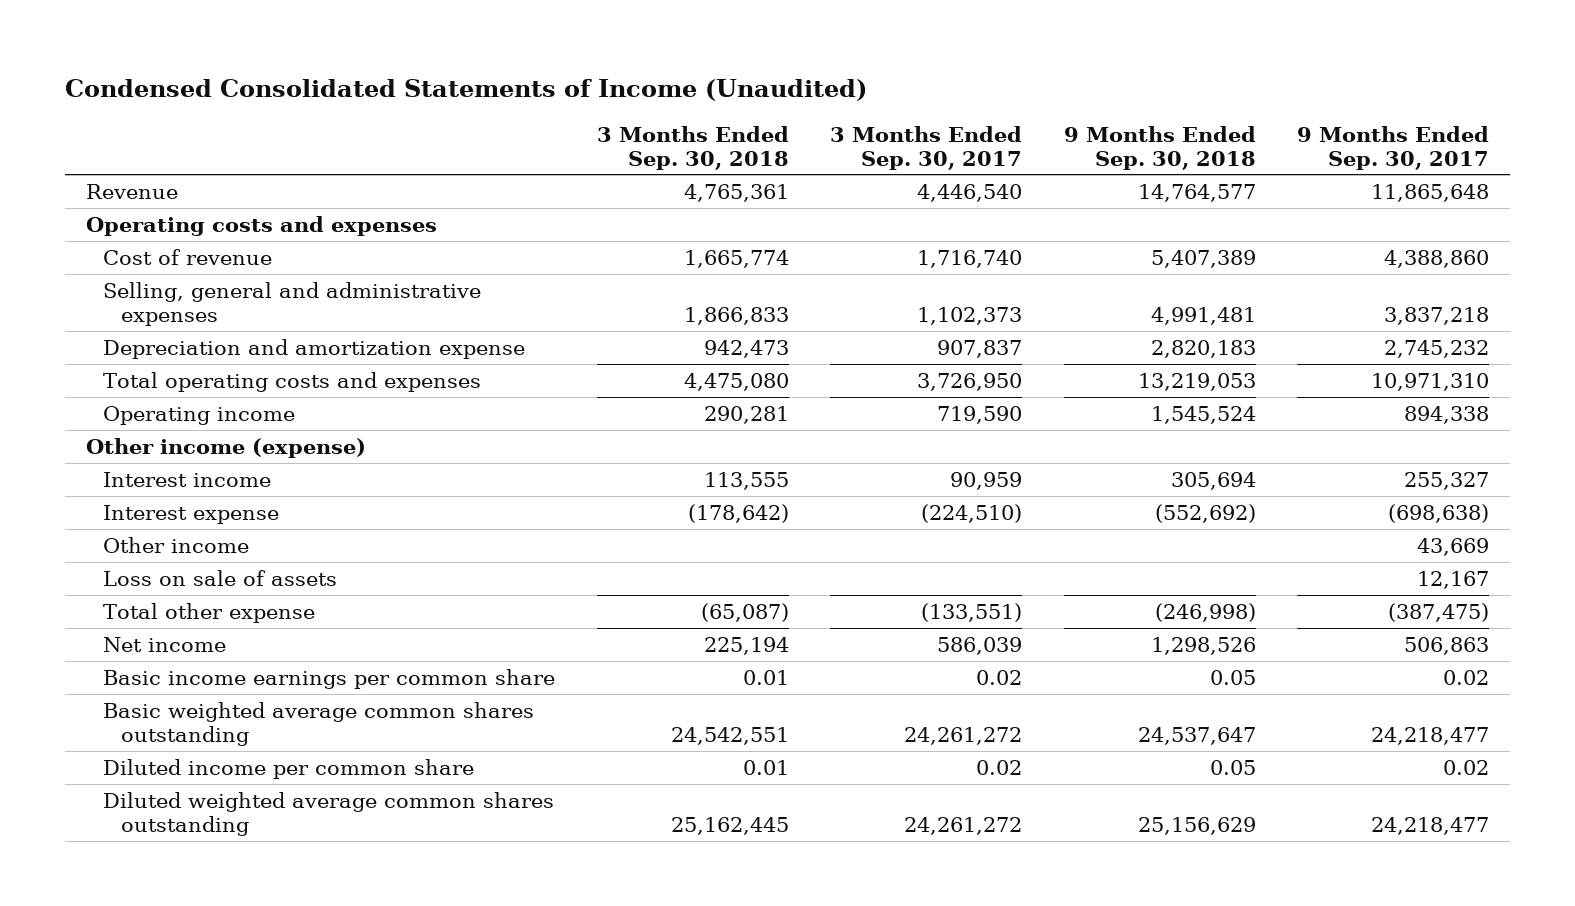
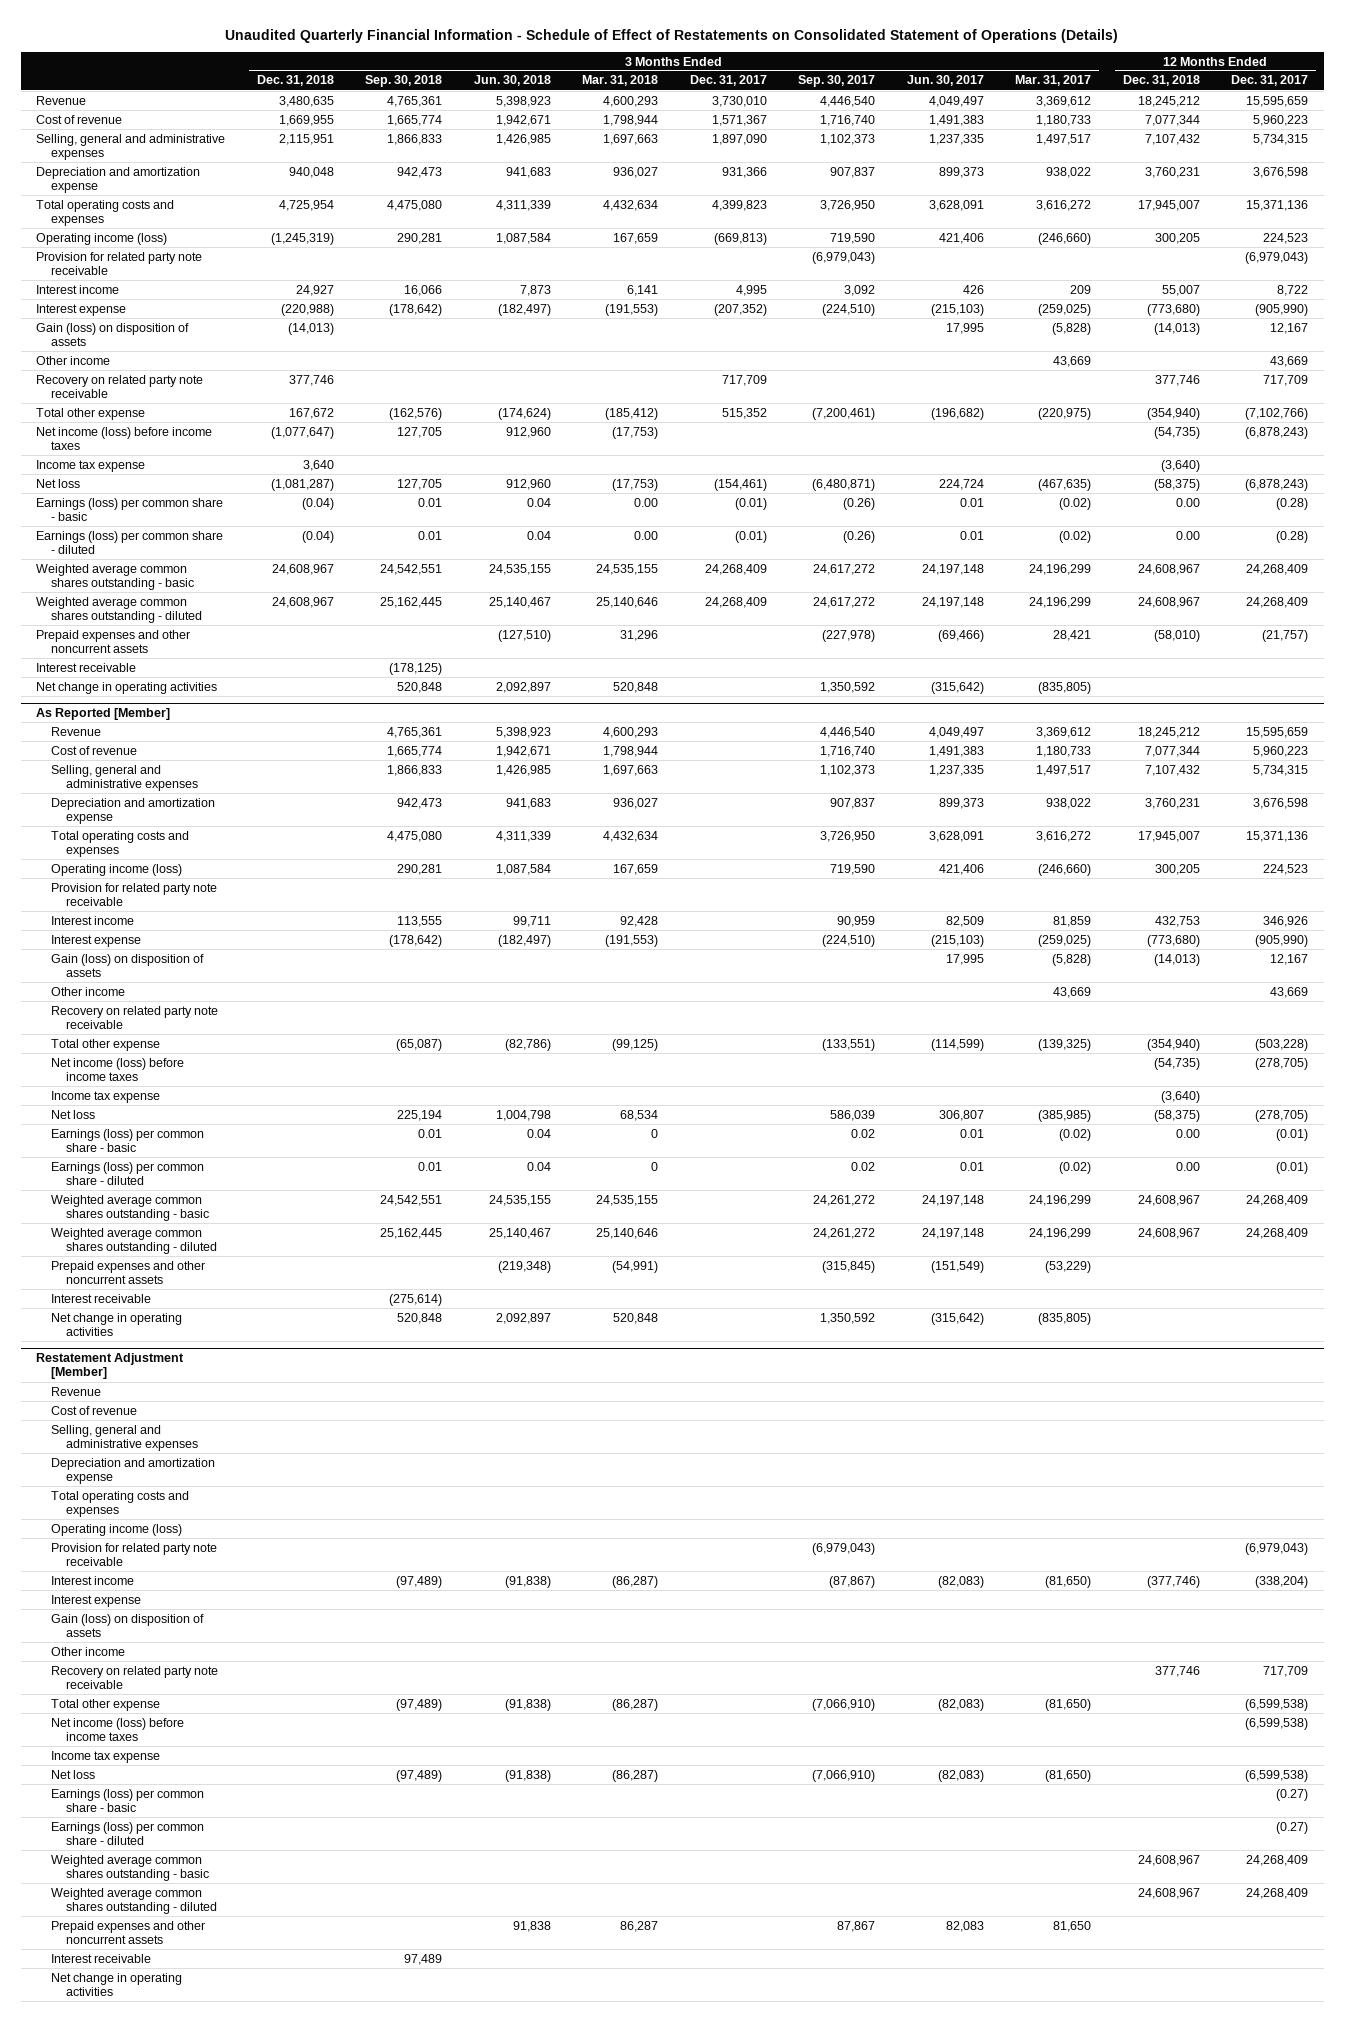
- Condensed Consolidated Statements of Income (Unaudited)
+ Unaudited Quarterly Financial Information - Schedule of Effect of Restatements on Consolidated Statement of Operations (Details)
- | 3 Months Ended Sep. 30, 2018 | 3 Months Ended Sep. 30, 2017 | 9 Months Ended Sep. 30, 2018 | 9 Months Ended Sep. 30, 2017
+ | 3 Months Ended Dec. 31, 2018 | 3 Months Ended Sep. 30, 2018 | 3 Months Ended Jun. 30, 2018 | 3 Months Ended Mar. 31, 2018 | 3 Months Ended Dec. 31, 2017 | 3 Months Ended Sep. 30, 2017 | 3 Months Ended Jun. 30, 2017 | 3 Months Ended Mar. 31, 2017 | 12 Months Ended Dec. 31, 2018 | 12 Months Ended Dec. 31, 2017
- Operating costs and expenses
- Operating income | 290,281 | 719,590 | 1,545,524 | 894,338
- Other income (expense)
+ Operating income (loss) | (1,245,319) | 290,281 | 1,087,584 | 167,659 | (669,813) | 719,590 | 421,406 | (246,660) | 300,205 | 224,523
+ Provision for related party note receivable | | | | | | (6,979,043) | | | | (6,979,043)
+ Interest income | 24,927 | 16,066 | 7,873 | 6,141 | 4,995 | 3,092 | 426 | 209 | 55,007 | 8,722
+ Interest expense | (220,988) | (178,642) | (182,497) | (191,553) | (207,352) | (224,510) | (215,103) | (259,025) | (773,680) | (905,990)
+ Gain (loss) on disposition of assets | (14,013) | | | | | | 17,995 | (5,828) | (14,013) | 12,167
+ Other income | | | | | | | | 43,669 | | 43,669
+ Recovery on related party note receivable | 377,746 | | | | 717,709 | | | | 377,746 | 717,709
+ Total other expense | 167,672 | (162,576) | (174,624) | (185,412) | 515,352 | (7,200,461) | (196,682) | (220,975) | (354,940) | (7,102,766)
+ Net income (loss) before income taxes | (1,077,647) | 127,705 | 912,960 | (17,753) | | | | | (54,735) | (6,878,243)
+ Income tax expense | 3,640 | | | | | | | | (3,640) |
+ Net loss | (1,081,287) | 127,705 | 912,960 | (17,753) | (154,461) | (6,480,871) | 224,724 | (467,635) | (58,375) | (6,878,243)
+ Earnings (loss) per common share - basic | (0.04) | 0.01 | 0.04 | 0.00 | (0.01) | (0.26) | 0.01 | (0.02) | 0.00 | (0.28)
+ Earnings (loss) per common share - diluted | (0.04) | 0.01 | 0.04 | 0.00 | (0.01) | (0.26) | 0.01 | (0.02) | 0.00 | (0.28)
+ Weighted average common shares outstanding - basic | 24,608,967 | 24,542,551 | 24,535,155 | 24,535,155 | 24,268,409 | 24,617,272 | 24,197,148 | 24,196,299 | 24,608,967 | 24,268,409
+ Weighted average common shares outstanding - diluted | 24,608,967 | 25,162,445 | 25,140,467 | 25,140,646 | 24,268,409 | 24,617,272 | 24,197,148 | 24,196,299 | 24,608,967 | 24,268,409
+ Prepaid expenses and other noncurrent assets | | | (127,510) | 31,296 | | (227,978) | (69,466) | 28,421 | (58,010) | (21,757)
+ Interest receivable | | (178,125) | | | | | | | |
+ Net change in operating activities | | 520,848 | 2,092,897 | 520,848 | | 1,350,592 | (315,642) | (835,805) | |
+ As Reported [Member]
+ Revenue | | 4,765,361 | 5,398,923 | 4,600,293 | | 4,446,540 | 4,049,497 | 3,369,612 | 18,245,212 | 15,595,659
+ Cost of revenue | | 1,665,774 | 1,942,671 | 1,798,944 | | 1,716,740 | 1,491,383 | 1,180,733 | 7,077,344 | 5,960,223
+ Selling, general and administrative expenses | | 1,866,833 | 1,426,985 | 1,697,663 | | 1,102,373 | 1,237,335 | 1,497,517 | 7,107,432 | 5,734,315
+ Depreciation and amortization expense | | 942,473 | 941,683 | 936,027 | | 907,837 | 899,373 | 938,022 | 3,760,231 | 3,676,598
+ Total operating costs and expenses | | 4,475,080 | 4,311,339 | 4,432,634 | | 3,726,950 | 3,628,091 | 3,616,272 | 17,945,007 | 15,371,136
+ Operating income (loss) | | 290,281 | 1,087,584 | 167,659 | | 719,590 | 421,406 | (246,660) | 300,205 | 224,523
+ Provision for related party note receivable
+ Gain (loss) on disposition of assets | | | | | | | 17,995 | (5,828) | (14,013) | 12,167
- Loss on sale of assets | | | | 12,167
+ Recovery on related party note receivable
- Net income | 225,194 | 586,039 | 1,298,526 | 506,863
- Basic income earnings per common share | 0.01 | 0.02 | 0.05 | 0.02
- Basic weighted average common shares outstanding | 24,542,551 | 24,261,272 | 24,537,647 | 24,218,477
- Diluted income per common share | 0.01 | 0.02 | 0.05 | 0.02
- Diluted weighted average common shares outstanding | 25,162,445 | 24,261,272 | 25,156,629 | 24,218,477
+ Net income (loss) before income taxes | | | | | | | | | (54,735) | (278,705)
+ Income tax expense | | | | | | | | | (3,640) |
+ Net loss | | 225,194 | 1,004,798 | 68,534 | | 586,039 | 306,807 | (385,985) | (58,375) | (278,705)
+ Earnings (loss) per common share - basic | | 0.01 | 0.04 | 0 | | 0.02 | 0.01 | (0.02) | 0.00 | (0.01)
+ Earnings (loss) per common share - diluted | | 0.01 | 0.04 | 0 | | 0.02 | 0.01 | (0.02) | 0.00 | (0.01)
+ Weighted average common shares outstanding - basic | | 24,542,551 | 24,535,155 | 24,535,155 | | 24,261,272 | 24,197,148 | 24,196,299 | 24,608,967 | 24,268,409
+ Weighted average common shares outstanding - diluted | | 25,162,445 | 25,140,467 | 25,140,646 | | 24,261,272 | 24,197,148 | 24,196,299 | 24,608,967 | 24,268,409
+ Prepaid expenses and other noncurrent assets | | | (219,348) | (54,991) | | (315,845) | (151,549) | (53,229) | |
+ Interest receivable | | (275,614) | | | | | | | |
+ Net change in operating activities | | 520,848 | 2,092,897 | 520,848 | | 1,350,592 | (315,642) | (835,805) | |
+ Restatement Adjustment [Member]
+ Revenue
+ Cost of revenue
+ Selling, general and administrative expenses
+ Depreciation and amortization expense
+ Total operating costs and expenses
+ Operating income (loss)
+ Provision for related party note receivable | | | | | | (6,979,043) | | | | (6,979,043)
+ Interest income | | (97,489) | (91,838) | (86,287) | | (87,867) | (82,083) | (81,650) | (377,746) | (338,204)
+ Interest expense
+ Gain (loss) on disposition of assets
+ Other income
+ Recovery on related party note receivable | | | | | | | | | 377,746 | 717,709
+ Total other expense | | (97,489) | (91,838) | (86,287) | | (7,066,910) | (82,083) | (81,650) | | (6,599,538)
+ Net income (loss) before income taxes | | | | | | | | | | (6,599,538)
+ Income tax expense
+ Net loss | | (97,489) | (91,838) | (86,287) | | (7,066,910) | (82,083) | (81,650) | | (6,599,538)
+ Earnings (loss) per common share - basic | | | | | | | | | | (0.27)
+ Earnings (loss) per common share - diluted | | | | | | | | | | (0.27)
+ Weighted average common shares outstanding - basic | | | | | | | | | 24,608,967 | 24,268,409
+ Weighted average common shares outstanding - diluted | | | | | | | | | 24,608,967 | 24,268,409
+ Prepaid expenses and other noncurrent assets | | | 91,838 | 86,287 | | 87,867 | 82,083 | 81,650 | |
+ Interest receivable | | 97,489 | | | | | | | |
+ Net change in operating activities

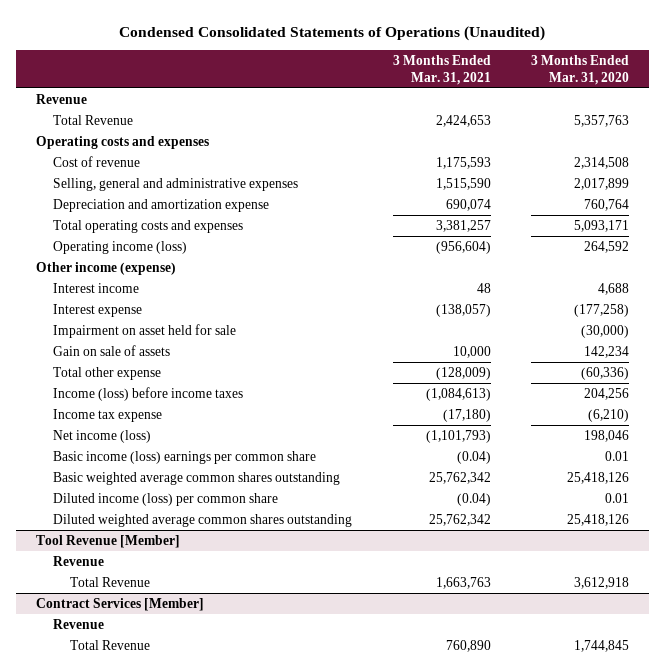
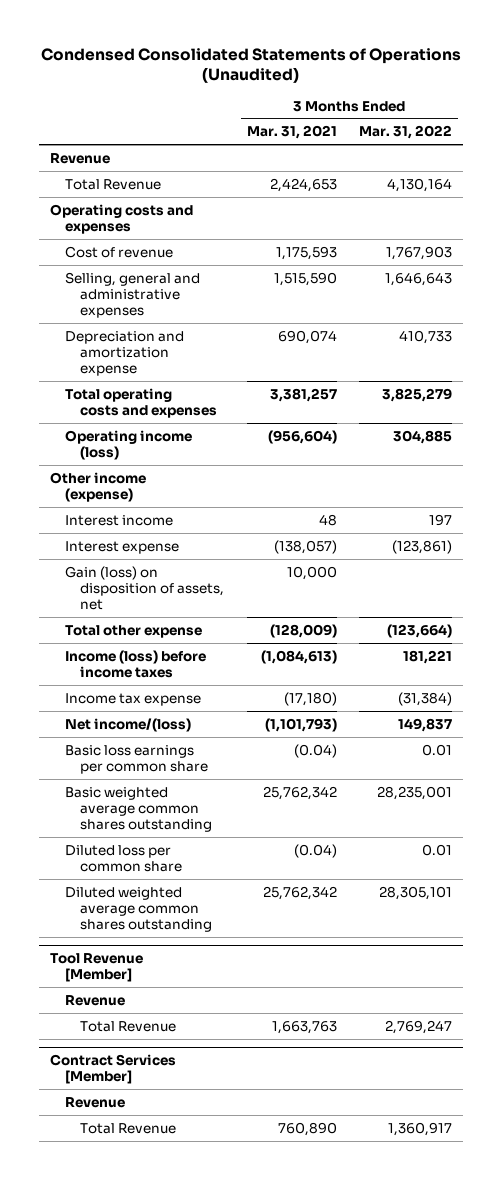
- | 3 Months Ended Mar. 31, 2021 | 3 Months Ended Mar. 31, 2020
+ | 3 Months Ended Mar. 31, 2021 | 3 Months Ended Mar. 31, 2022
- Impairment on asset held for sale | | (30,000)
- Gain on sale of assets | 10,000 | 142,234
+ Gain (loss) on disposition of assets, net | 10,000 |
- Net income (loss) | (1,101,793) | 198,046
- Basic income (loss) earnings per common share | (0.04) | 0.01
+ Net income/(loss) | (1,101,793) | 149,837
+ Basic loss earnings per common share | (0.04) | 0.01
- Diluted income (loss) per common share | (0.04) | 0.01
+ Diluted loss per common share | (0.04) | 0.01

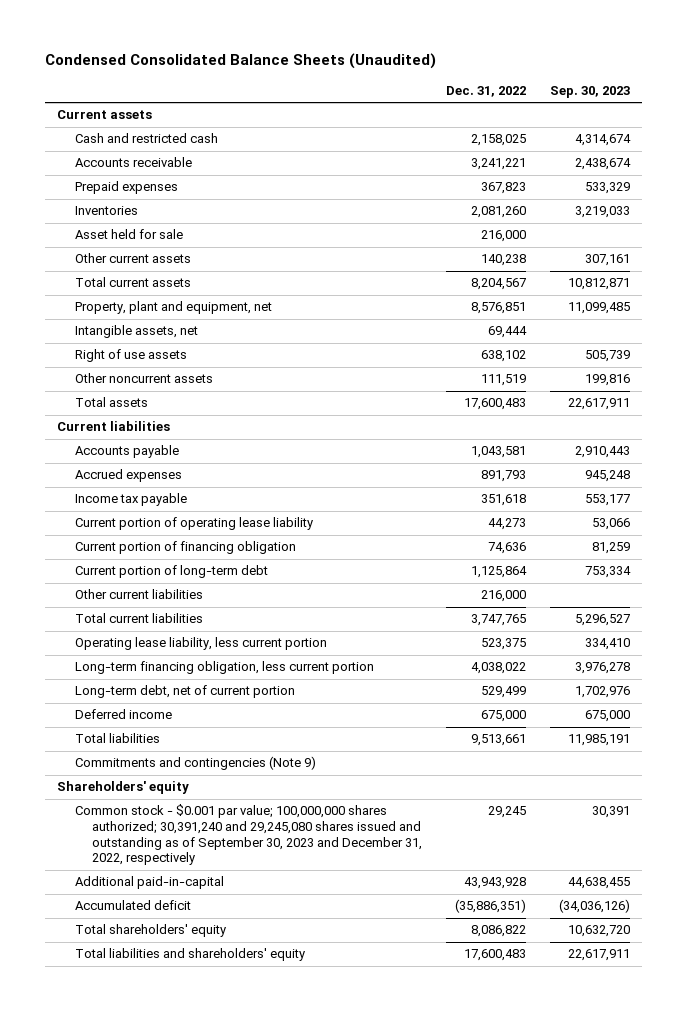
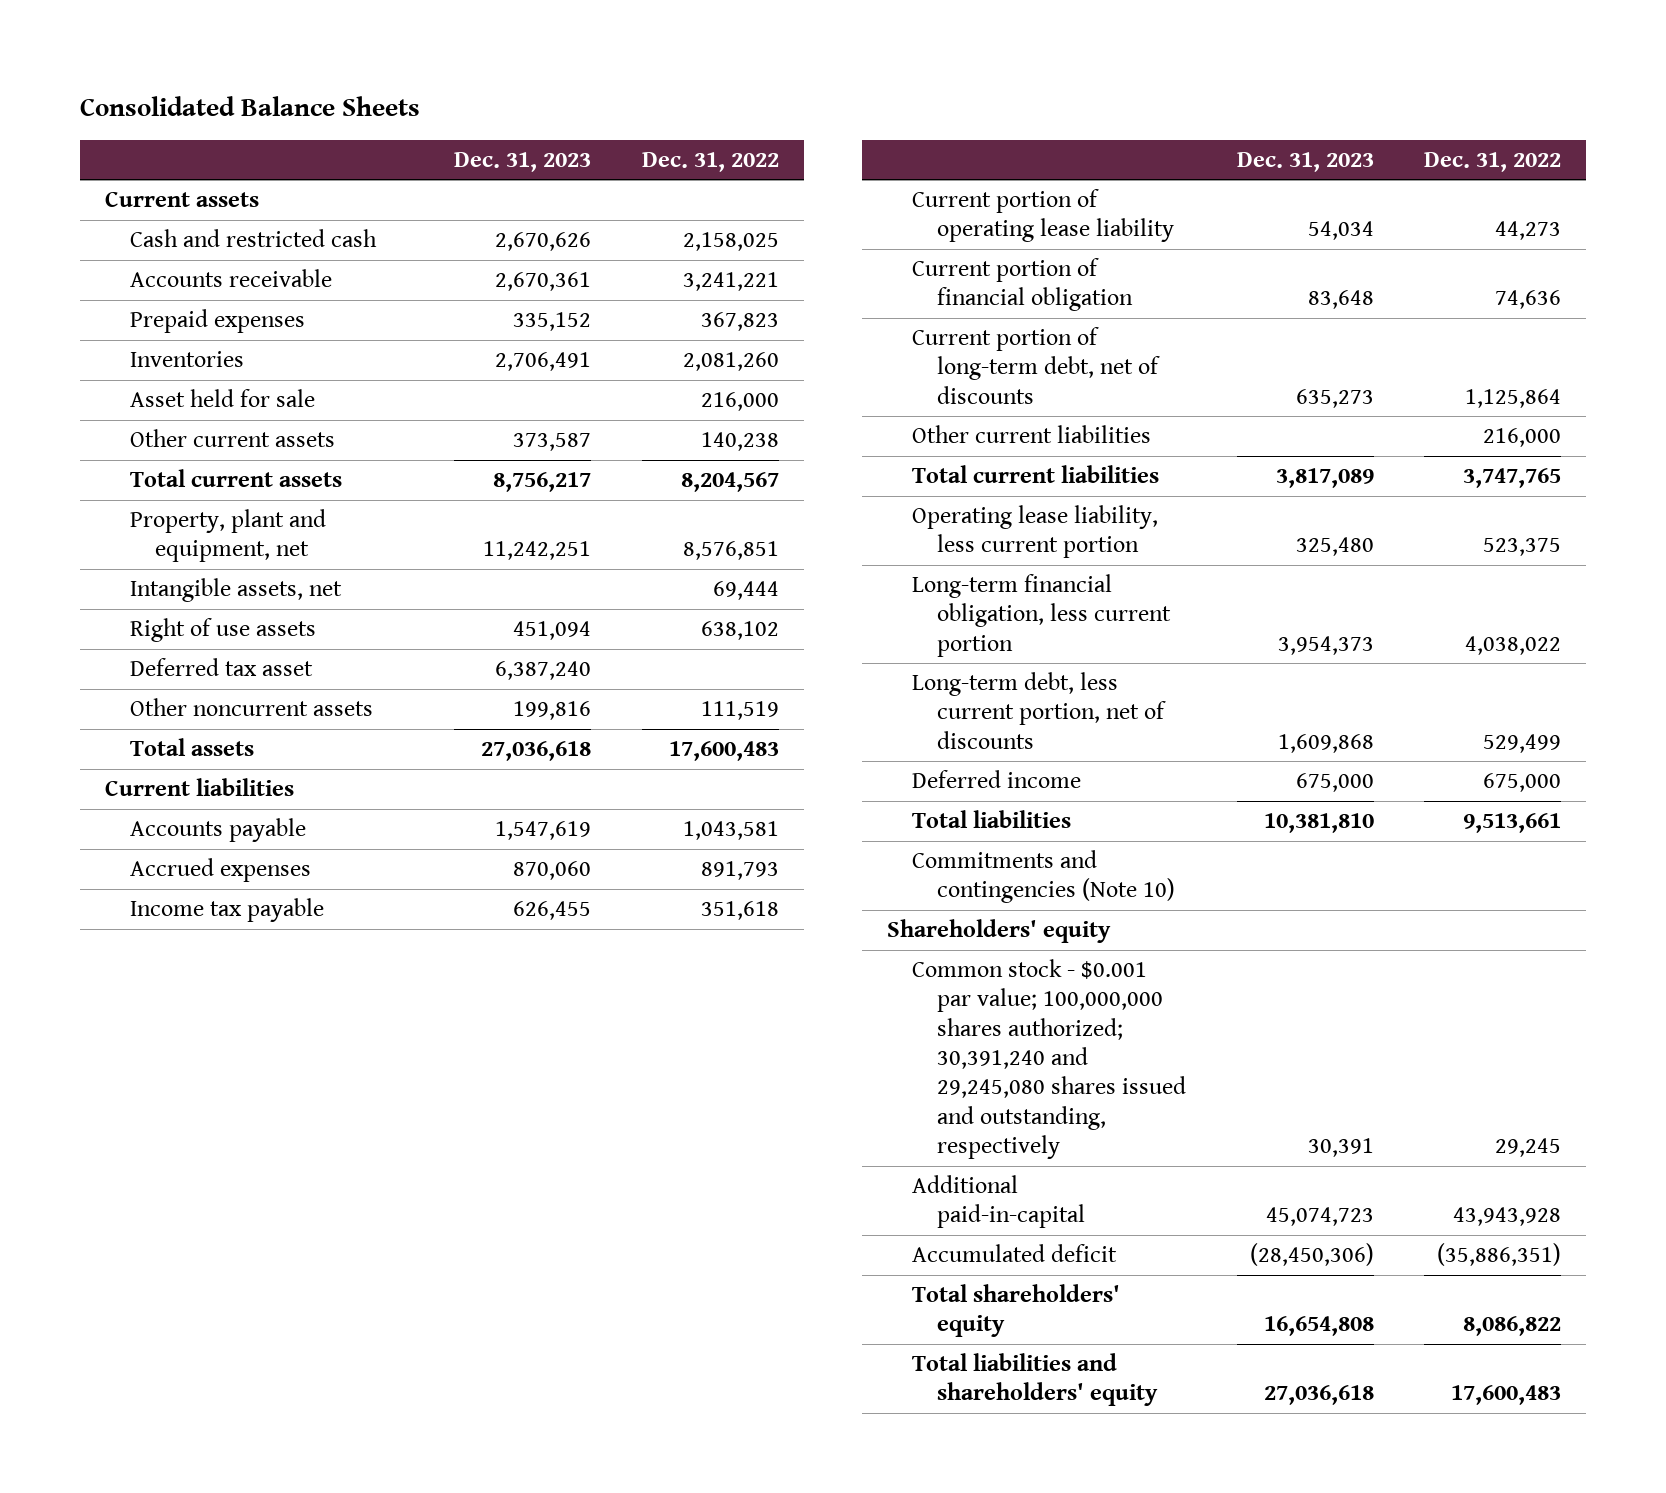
- Condensed Consolidated Balance Sheets (Unaudited)
+ Consolidated Balance Sheets
- | Dec. 31, 2022 | Sep. 30, 2023
+ | Dec. 31, 2023 | Dec. 31, 2022
+ Deferred tax asset | 6,387,240 |
- Current portion of financing obligation | 74,636 | 81,259
- Current portion of long-term debt | 1,125,864 | 753,334
+ Current portion of financial obligation | 83,648 | 74,636
+ Current portion of long-term debt, net of discounts | 635,273 | 1,125,864
- Long-term financing obligation, less current portion | 4,038,022 | 3,976,278
- Long-term debt, net of current portion | 529,499 | 1,702,976
+ Long-term financial obligation, less current portion | 3,954,373 | 4,038,022
+ Long-term debt, less current portion, net of discounts | 1,609,868 | 529,499
- Commitments and contingencies (Note 9)
+ Commitments and contingencies (Note 10)
- Common stock - $0.001 par value; 100,000,000 shares authorized; 30,391,240 and 29,245,080 shares issued and outstanding as of September 30, 2023 and December 31, 2022, respectively | 29,245 | 30,391
+ Common stock - $0.001 par value; 100,000,000 shares authorized; 30,391,240 and 29,245,080 shares issued and outstanding, respectively | 30,391 | 29,245

